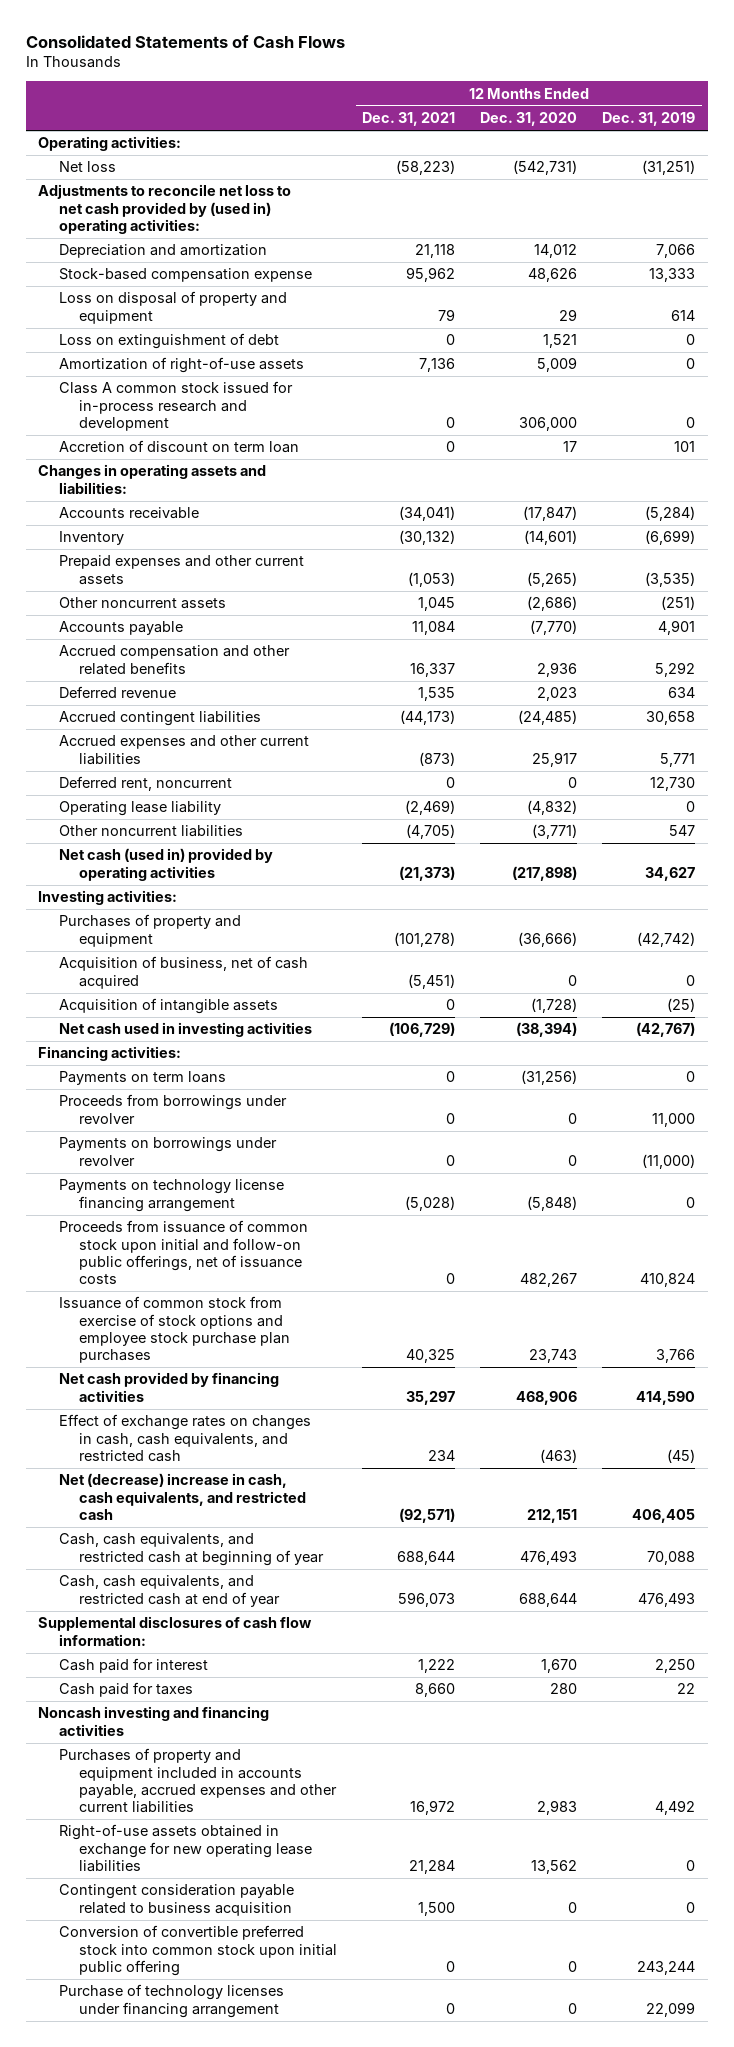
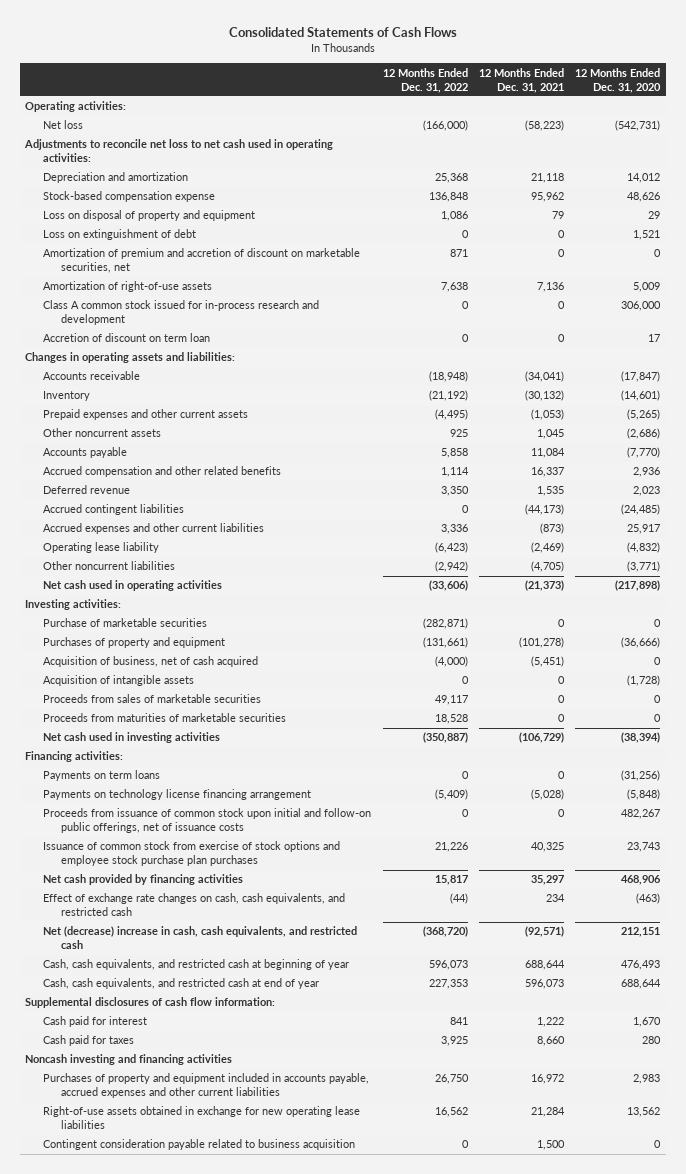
- | 12 Months Ended Dec. 31, 2021 | 12 Months Ended Dec. 31, 2020 | 12 Months Ended Dec. 31, 2019
+ | 12 Months Ended Dec. 31, 2022 | 12 Months Ended Dec. 31, 2021 | 12 Months Ended Dec. 31, 2020
- Adjustments to reconcile net loss to net cash provided by (used in) operating activities:
+ Adjustments to reconcile net loss to net cash used in operating activities:
+ Amortization of premium and accretion of discount on marketable securities, net | 871 | 0 | 0
- Deferred rent, noncurrent | 0 | 0 | 12,730
- Net cash (used in) provided by operating activities | (21,373) | (217,898) | 34,627
+ Net cash used in operating activities | (33,606) | (21,373) | (217,898)
+ Purchase of marketable securities | (282,871) | 0 | 0
+ Proceeds from sales of marketable securities | 49,117 | 0 | 0
+ Proceeds from maturities of marketable securities | 18,528 | 0 | 0
- Proceeds from borrowings under revolver | 0 | 0 | 11,000
- Payments on borrowings under revolver | 0 | 0 | (11,000)
- Effect of exchange rates on changes in cash, cash equivalents, and restricted cash | 234 | (463) | (45)
+ Effect of exchange rate changes on cash, cash equivalents, and restricted cash | (44) | 234 | (463)
- Conversion of convertible preferred stock into common stock upon initial public offering | 0 | 0 | 243,244
- Purchase of technology licenses under financing arrangement | 0 | 0 | 22,099

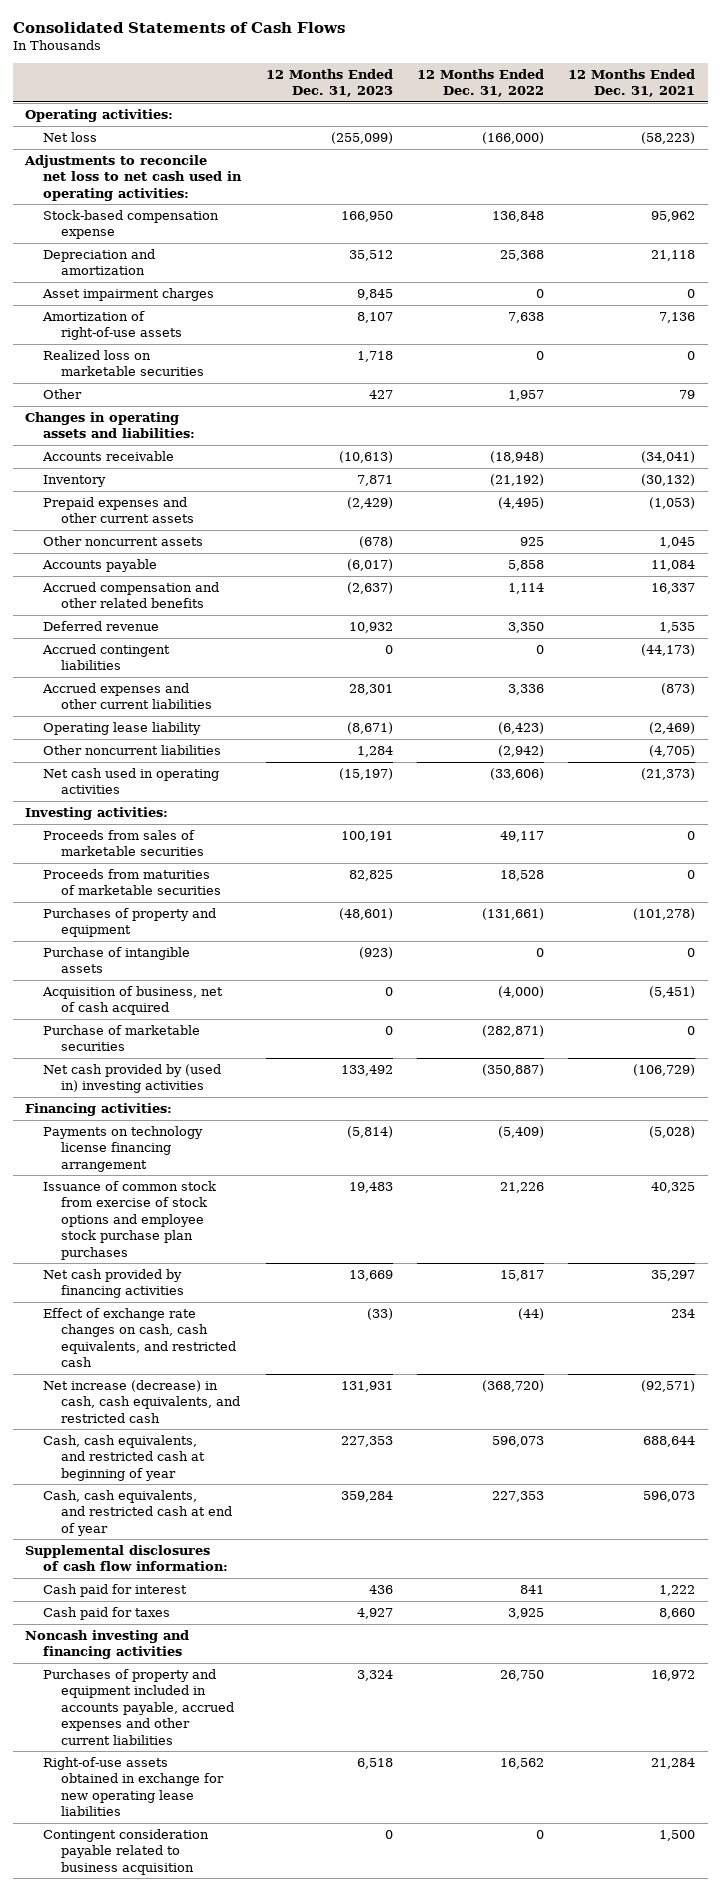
- | 12 Months Ended Dec. 31, 2022 | 12 Months Ended Dec. 31, 2021 | 12 Months Ended Dec. 31, 2020
+ | 12 Months Ended Dec. 31, 2023 | 12 Months Ended Dec. 31, 2022 | 12 Months Ended Dec. 31, 2021
- Loss on disposal of property and equipment | 1,086 | 79 | 29
- Loss on extinguishment of debt | 0 | 0 | 1,521
- Amortization of premium and accretion of discount on marketable securities, net | 871 | 0 | 0
moved down: Depreciation and amortization | 35,512 | 25,368 | 21,118
+ Asset impairment charges | 9,845 | 0 | 0
- Class A common stock issued for in-process research and development | 0 | 0 | 306,000
- Accretion of discount on term loan | 0 | 0 | 17
+ Realized loss on marketable securities | 1,718 | 0 | 0
+ Other | 427 | 1,957 | 79
- Acquisition of intangible assets | 0 | 0 | (1,728)
- Net cash used in investing activities | (350,887) | (106,729) | (38,394)
moved down: Purchases of property and equipment | (48,601) | (131,661) | (101,278)
+ Purchase of intangible assets | (923) | 0 | 0
moved down: Acquisition of business, net of cash acquired | 0 | (4,000) | (5,451)
moved down: Purchase of marketable securities | 0 | (282,871) | 0
+ Net cash provided by (used in) investing activities | 133,492 | (350,887) | (106,729)
- Payments on term loans | 0 | 0 | (31,256)
- Proceeds from issuance of common stock upon initial and follow-on public offerings, net of issuance costs | 0 | 0 | 482,267
- Net (decrease) increase in cash, cash equivalents, and restricted cash | (368,720) | (92,571) | 212,151
+ Net increase (decrease) in cash, cash equivalents, and restricted cash | 131,931 | (368,720) | (92,571)

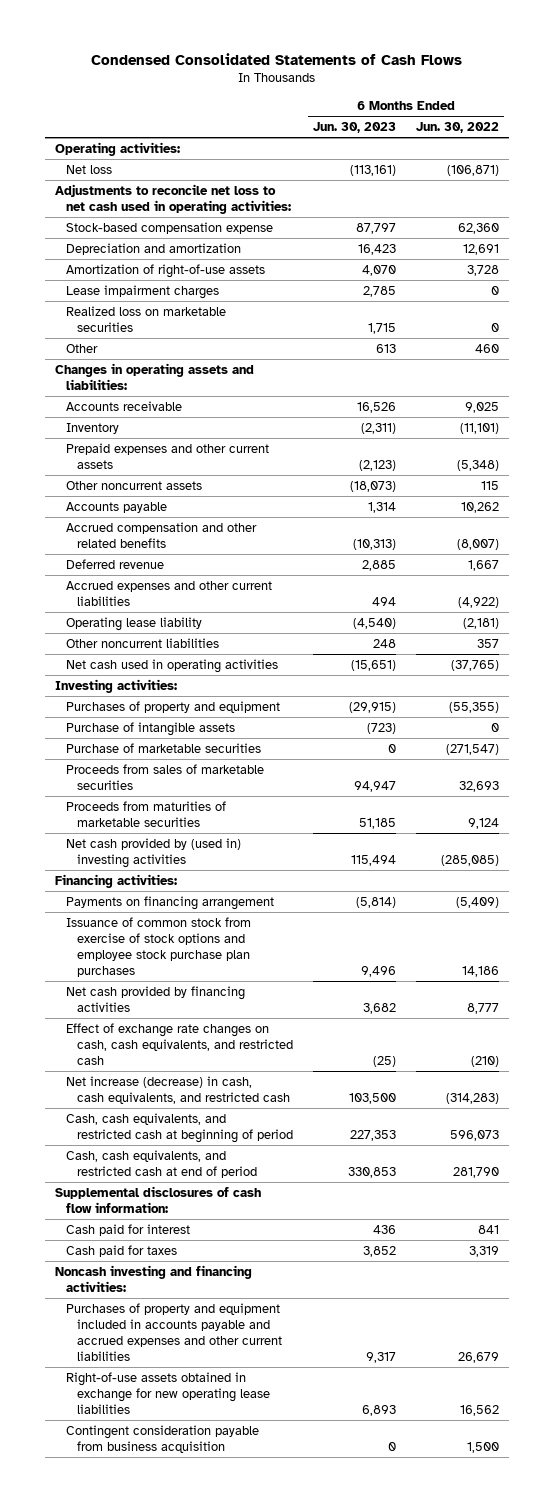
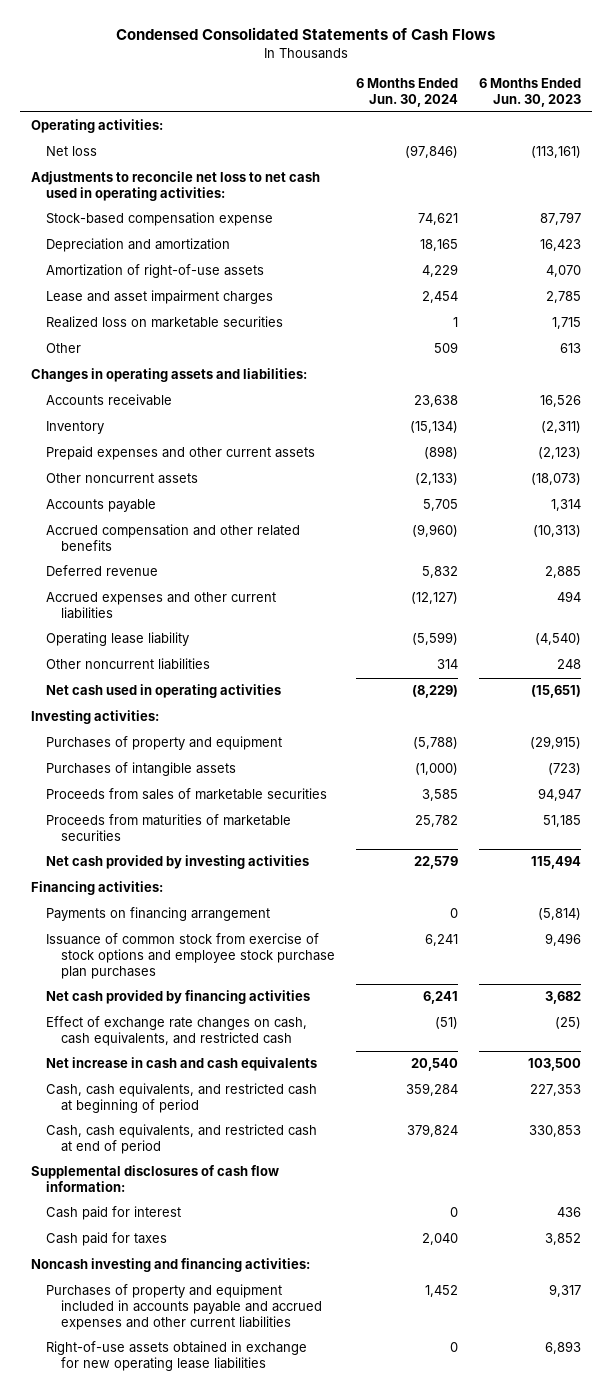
- | 6 Months Ended Jun. 30, 2023 | 6 Months Ended Jun. 30, 2022
+ | 6 Months Ended Jun. 30, 2024 | 6 Months Ended Jun. 30, 2023
- Lease impairment charges | 2,785 | 0
+ Lease and asset impairment charges | 2,454 | 2,785
- Purchase of intangible assets | (723) | 0
- Purchase of marketable securities | 0 | (271,547)
+ Purchases of intangible assets | (1,000) | (723)
- Net cash provided by (used in) investing activities | 115,494 | (285,085)
+ Net cash provided by investing activities | 22,579 | 115,494
- Net increase (decrease) in cash, cash equivalents, and restricted cash | 103,500 | (314,283)
+ Net increase in cash and cash equivalents | 20,540 | 103,500
- Contingent consideration payable from business acquisition | 0 | 1,500

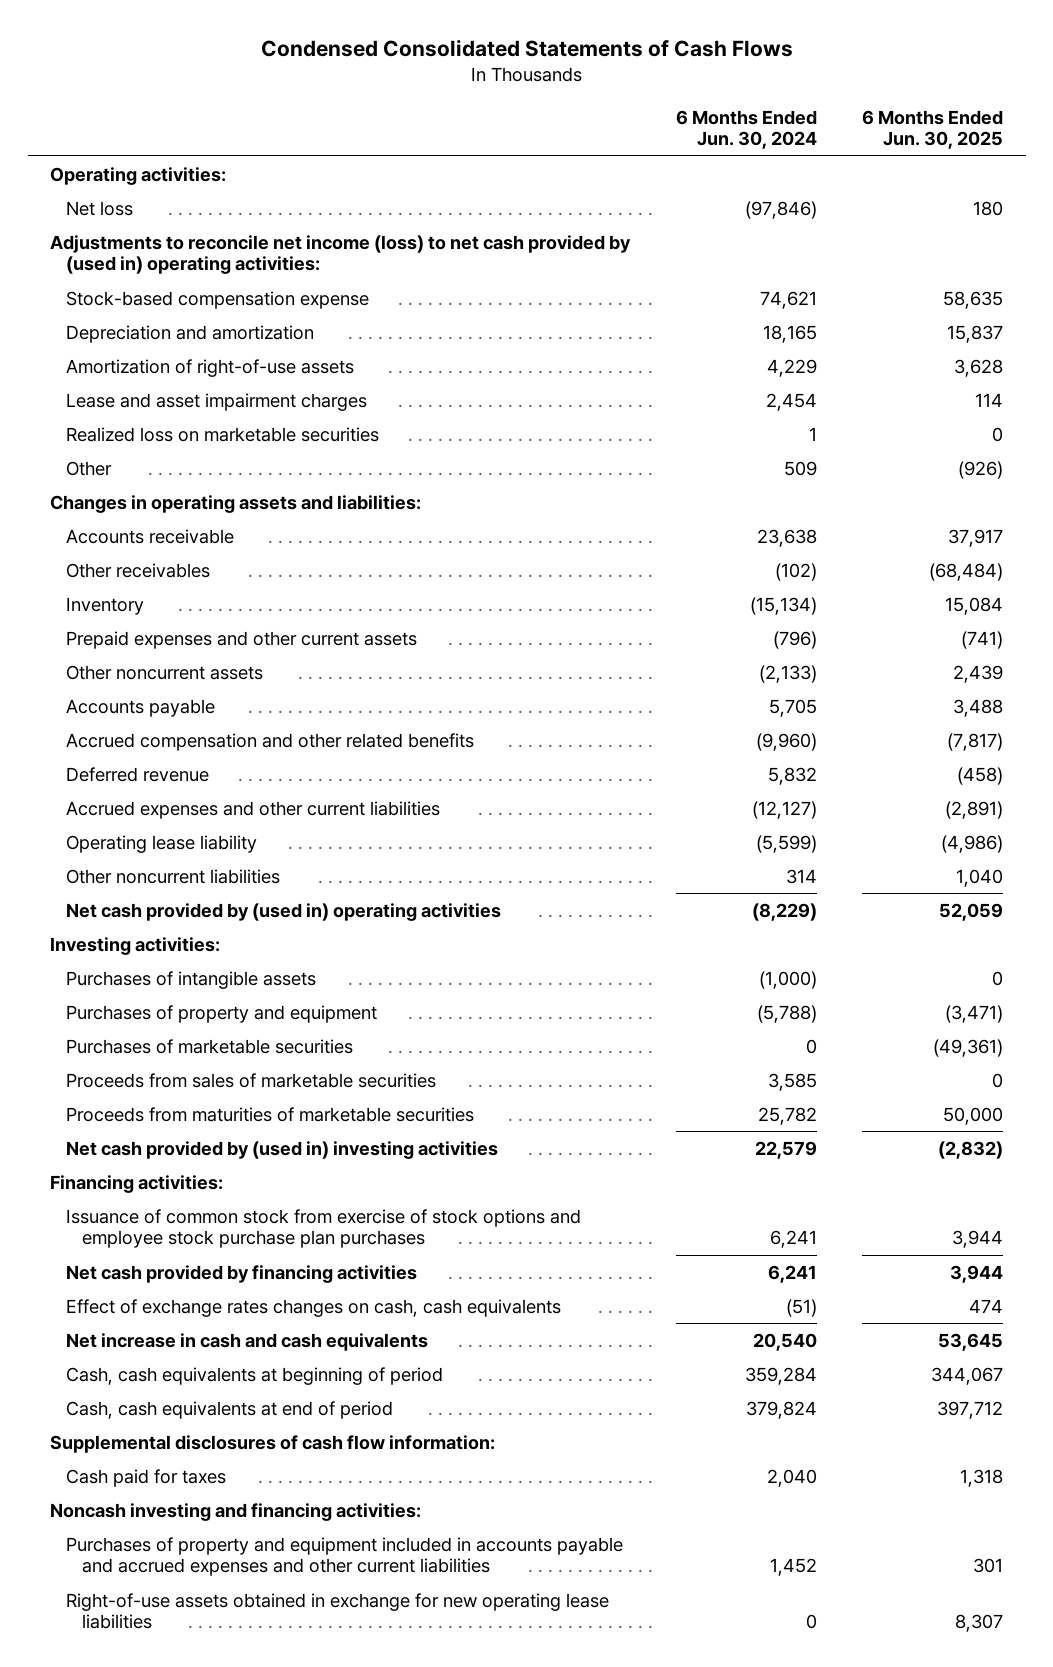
- | 6 Months Ended Jun. 30, 2024 | 6 Months Ended Jun. 30, 2023
+ | 6 Months Ended Jun. 30, 2024 | 6 Months Ended Jun. 30, 2025
- Adjustments to reconcile net loss to net cash used in operating activities:
+ Adjustments to reconcile net income (loss) to net cash provided by (used in) operating activities:
+ Other receivables | (102) | (68,484)
- Prepaid expenses and other current assets | (898) | (2,123)
+ Prepaid expenses and other current assets | (796) | (741)
- Net cash used in operating activities | (8,229) | (15,651)
+ Net cash provided by (used in) operating activities | (8,229) | 52,059
moved down: Purchases of property and equipment | (5,788) | (3,471)
+ Purchases of marketable securities | 0 | (49,361)
- Net cash provided by investing activities | 22,579 | 115,494
+ Net cash provided by (used in) investing activities | 22,579 | (2,832)
- Payments on financing arrangement | 0 | (5,814)
- Effect of exchange rate changes on cash, cash equivalents, and restricted cash | (51) | (25)
+ Effect of exchange rates changes on cash, cash equivalents | (51) | 474
- Cash, cash equivalents, and restricted cash at beginning of period | 359,284 | 227,353
- Cash, cash equivalents, and restricted cash at end of period | 379,824 | 330,853
+ Cash, cash equivalents at beginning of period | 359,284 | 344,067
+ Cash, cash equivalents at end of period | 379,824 | 397,712
- Cash paid for interest | 0 | 436

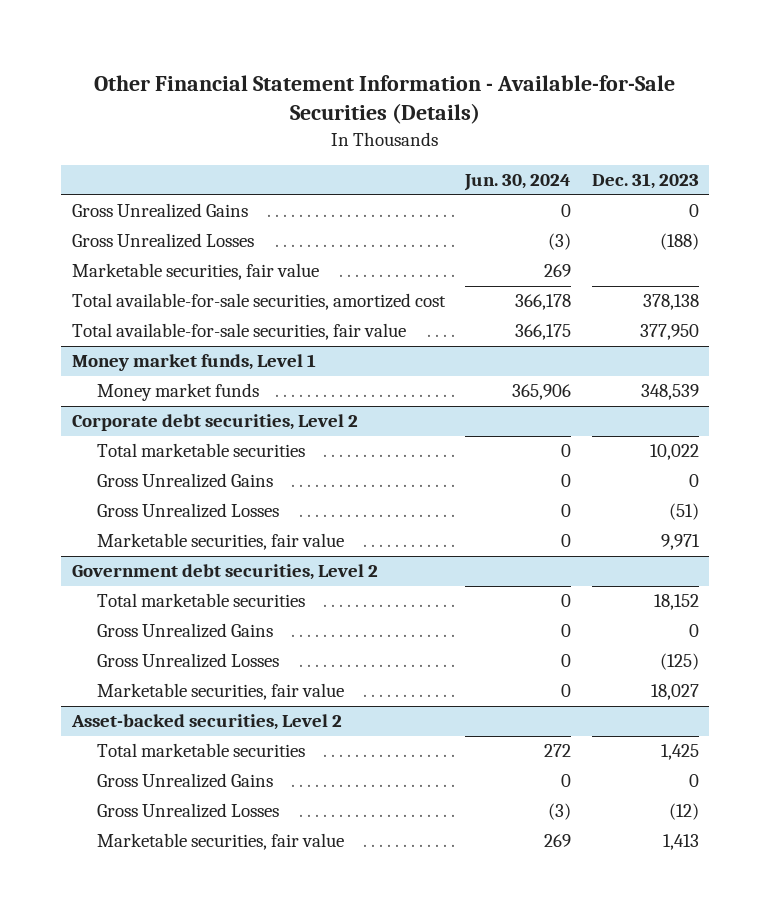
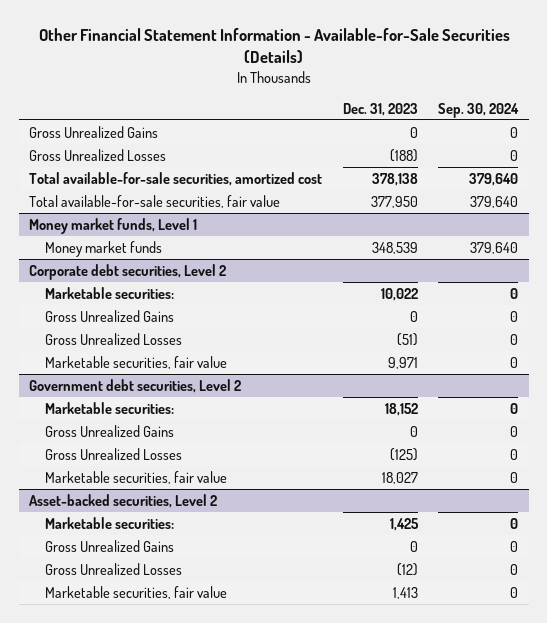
- | Jun. 30, 2024 | Dec. 31, 2023
+ | Dec. 31, 2023 | Sep. 30, 2024
- Marketable securities, fair value | 269 |
@ Corporate debt securities, Level 2
- Total marketable securities | 0 | 10,022
+ Marketable securities: | 10,022 | 0
@ Government debt securities, Level 2
- Total marketable securities | 0 | 18,152
+ Marketable securities: | 18,152 | 0
@ Asset-backed securities, Level 2
- Total marketable securities | 272 | 1,425
+ Marketable securities: | 1,425 | 0

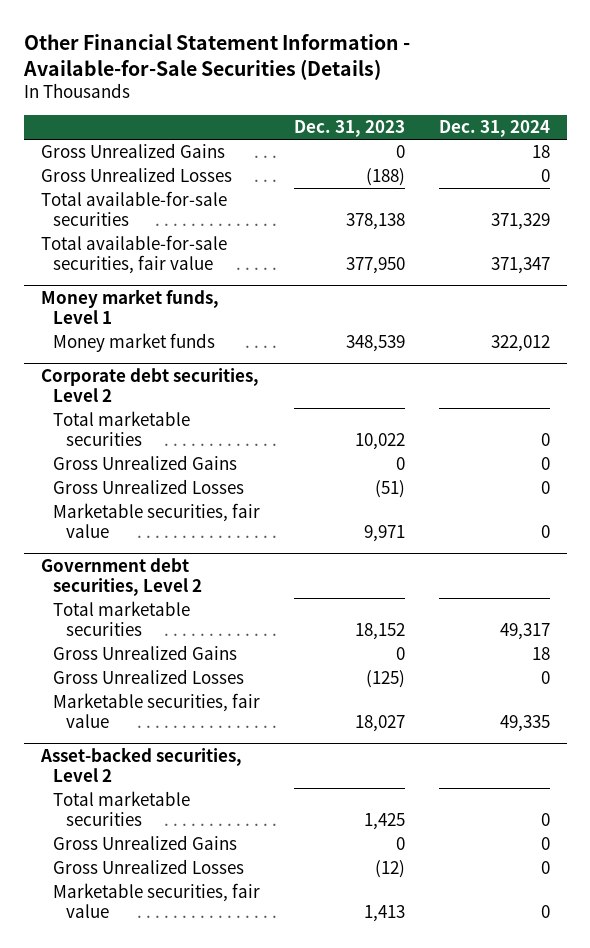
- | Dec. 31, 2023 | Sep. 30, 2024
+ | Dec. 31, 2023 | Dec. 31, 2024
- Total available-for-sale securities, amortized cost | 378,138 | 379,640
+ Total available-for-sale securities | 378,138 | 371,329
@ Corporate debt securities, Level 2
- Marketable securities: | 10,022 | 0
+ Total marketable securities | 10,022 | 0
@ Government debt securities, Level 2
- Marketable securities: | 18,152 | 0
+ Total marketable securities | 18,152 | 49,317
@ Asset-backed securities, Level 2
- Marketable securities: | 1,425 | 0
+ Total marketable securities | 1,425 | 0

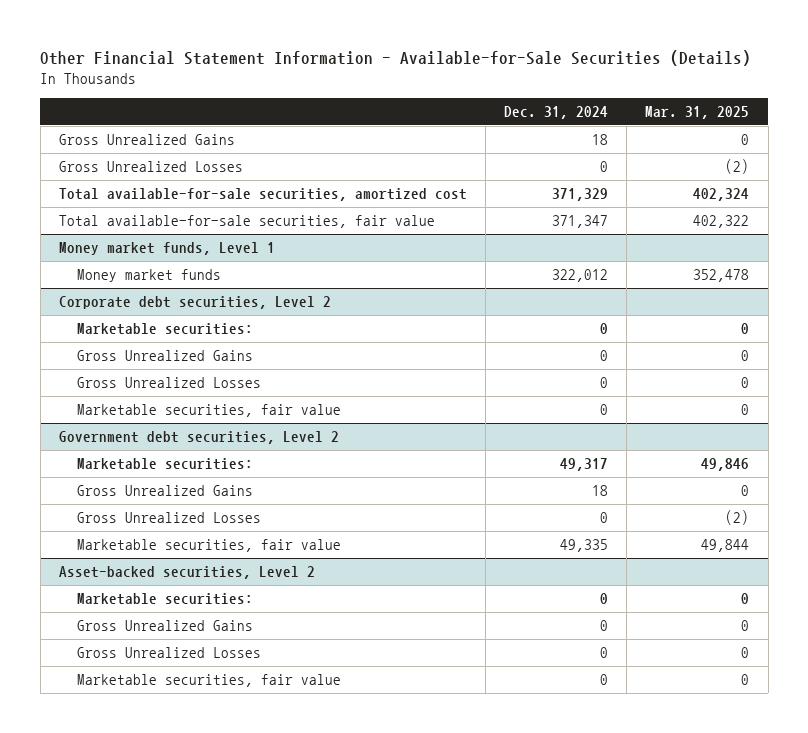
- | Dec. 31, 2023 | Dec. 31, 2024
+ | Dec. 31, 2024 | Mar. 31, 2025
- Total available-for-sale securities | 378,138 | 371,329
+ Total available-for-sale securities, amortized cost | 371,329 | 402,324
@ Corporate debt securities, Level 2
- Total marketable securities | 10,022 | 0
+ Marketable securities: | 0 | 0
@ Government debt securities, Level 2
- Total marketable securities | 18,152 | 49,317
+ Marketable securities: | 49,317 | 49,846
@ Asset-backed securities, Level 2
- Total marketable securities | 1,425 | 0
+ Marketable securities: | 0 | 0

